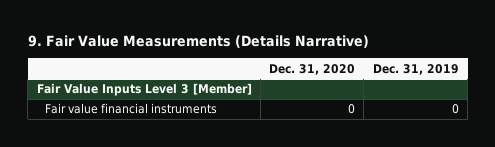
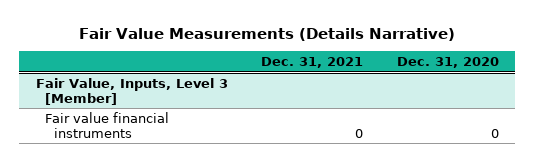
- 9. Fair Value Measurements (Details Narrative)
+ Fair Value Measurements (Details Narrative)
- | Dec. 31, 2020 | Dec. 31, 2019
+ | Dec. 31, 2021 | Dec. 31, 2020
- Fair Value Inputs Level 3 [Member]
+ Fair Value, Inputs, Level 3 [Member]

